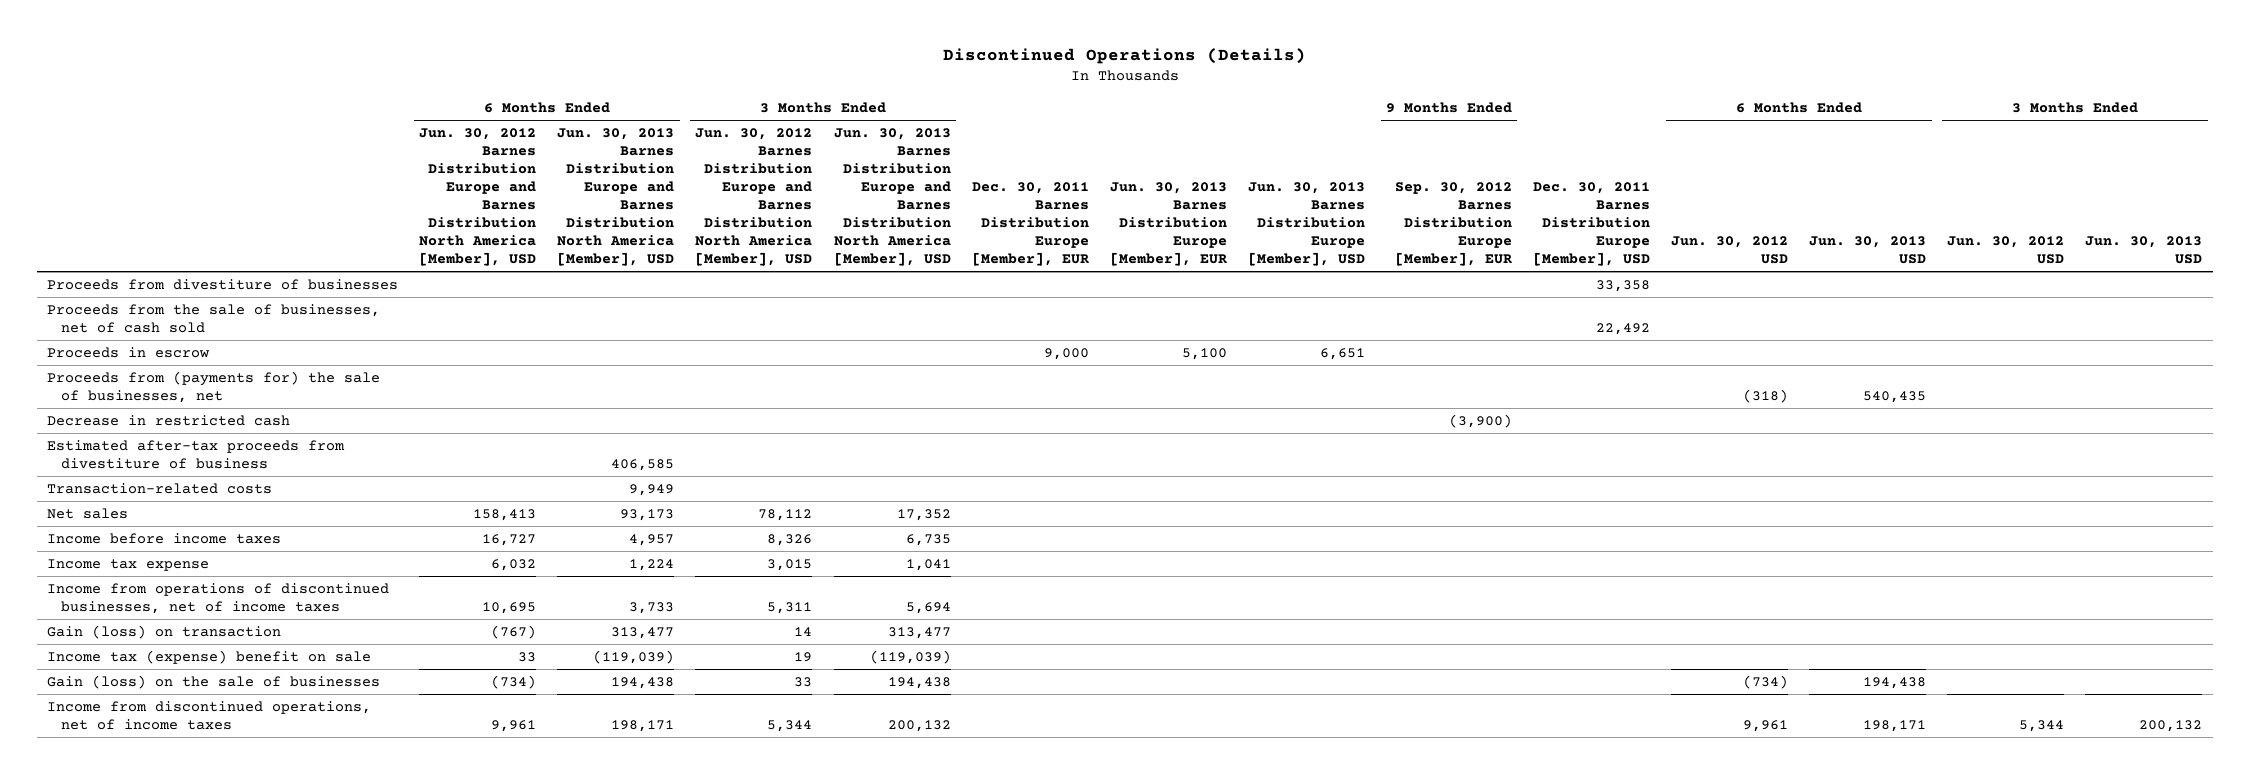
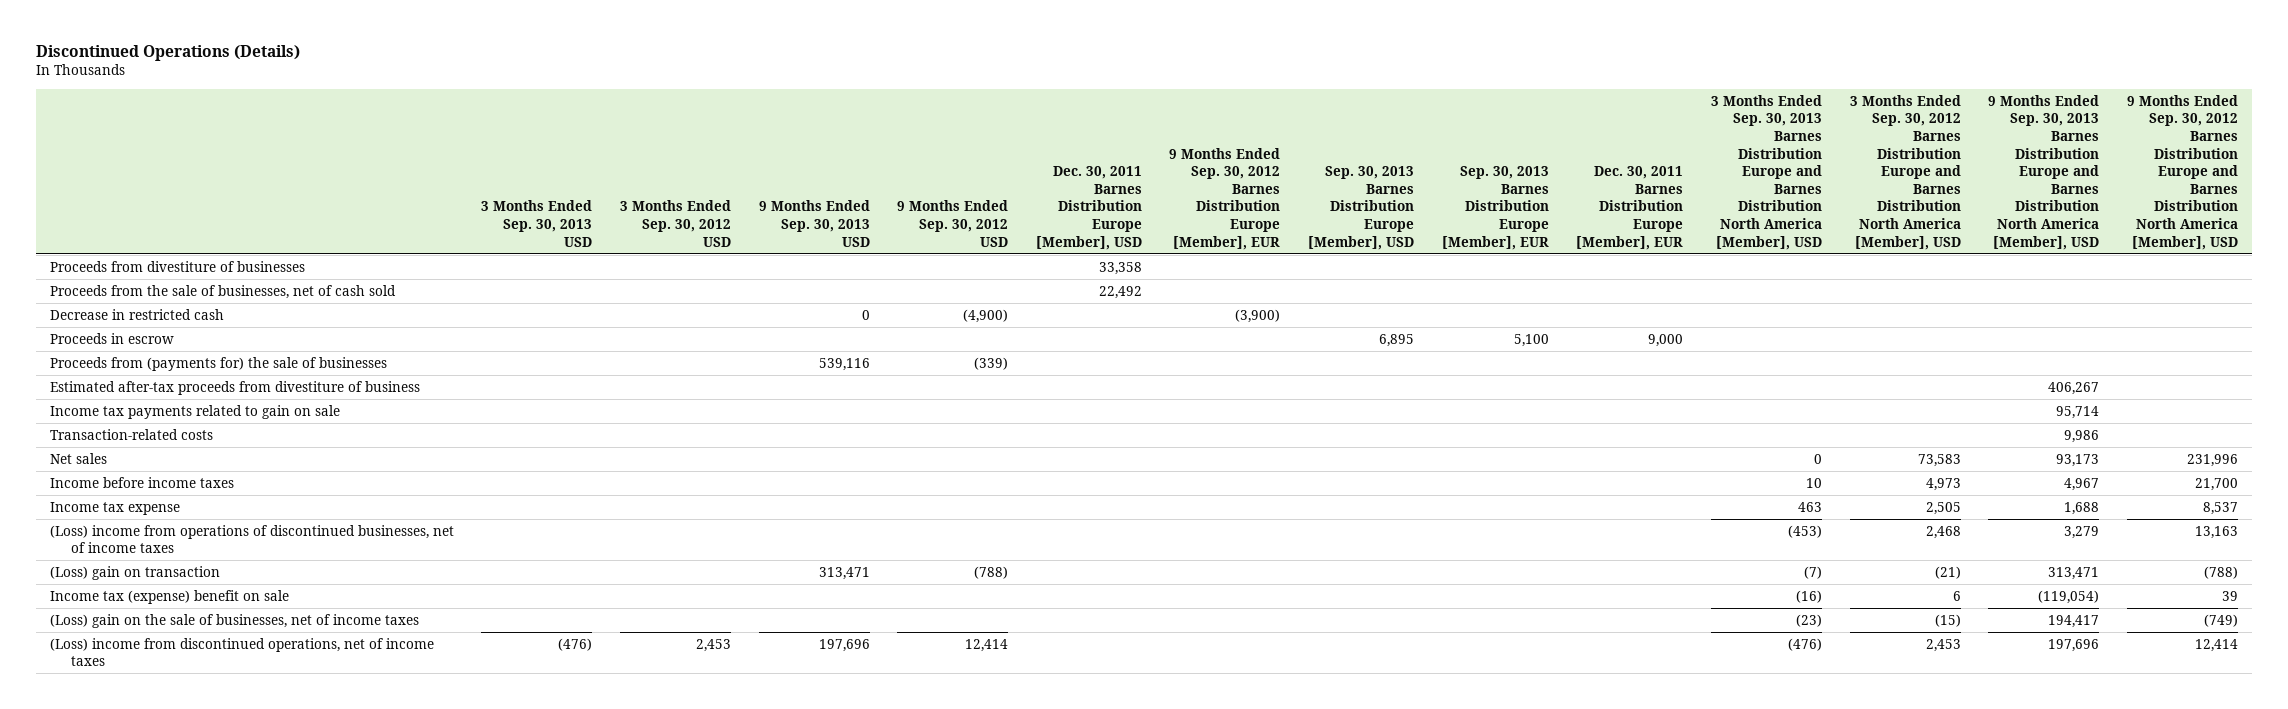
- | 6 Months Ended Jun. 30, 2012 Barnes Distribution Europe and Barnes Distribution North America [Member], USD | 6 Months Ended Jun. 30, 2013 Barnes Distribution Europe and Barnes Distribution North America [Member], USD | 3 Months Ended Jun. 30, 2012 Barnes Distribution Europe and Barnes Distribution North America [Member], USD | 3 Months Ended Jun. 30, 2013 Barnes Distribution Europe and Barnes Distribution North America [Member], USD | Dec. 30, 2011 Barnes Distribution Europe [Member], EUR | Jun. 30, 2013 Barnes Distribution Europe [Member], EUR | Jun. 30, 2013 Barnes Distribution Europe [Member], USD | 9 Months Ended Sep. 30, 2012 Barnes Distribution Europe [Member], EUR | Dec. 30, 2011 Barnes Distribution Europe [Member], USD | 6 Months Ended Jun. 30, 2012 USD | 6 Months Ended Jun. 30, 2013 USD | 3 Months Ended Jun. 30, 2012 USD | 3 Months Ended Jun. 30, 2013 USD
+ | 3 Months Ended Sep. 30, 2013 USD | 3 Months Ended Sep. 30, 2012 USD | 9 Months Ended Sep. 30, 2013 USD | 9 Months Ended Sep. 30, 2012 USD | Dec. 30, 2011 Barnes Distribution Europe [Member], USD | 9 Months Ended Sep. 30, 2012 Barnes Distribution Europe [Member], EUR | Sep. 30, 2013 Barnes Distribution Europe [Member], USD | Sep. 30, 2013 Barnes Distribution Europe [Member], EUR | Dec. 30, 2011 Barnes Distribution Europe [Member], EUR | 3 Months Ended Sep. 30, 2013 Barnes Distribution Europe and Barnes Distribution North America [Member], USD | 3 Months Ended Sep. 30, 2012 Barnes Distribution Europe and Barnes Distribution North America [Member], USD | 9 Months Ended Sep. 30, 2013 Barnes Distribution Europe and Barnes Distribution North America [Member], USD | 9 Months Ended Sep. 30, 2012 Barnes Distribution Europe and Barnes Distribution North America [Member], USD
- Proceeds from (payments for) the sale of businesses, net | | | | | | | | | | (318) | 540,435 | |
moved down: Proceeds in escrow | | | | | | | 6,895 | 5,100 | 9,000 | | | |
+ Proceeds from (payments for) the sale of businesses | | | 539,116 | (339) | | | | | | | | |
+ Income tax payments related to gain on sale | | | | | | | | | | | | 95,714 |
- Income from operations of discontinued businesses, net of income taxes | 10,695 | 3,733 | 5,311 | 5,694 | | | | | | | | |
- Gain (loss) on transaction | (767) | 313,477 | 14 | 313,477 | | | | | | | | |
+ (Loss) income from operations of discontinued businesses, net of income taxes | | | | | | | | | | (453) | 2,468 | 3,279 | 13,163
+ (Loss) gain on transaction | | | 313,471 | (788) | | | | | | (7) | (21) | 313,471 | (788)
- Gain (loss) on the sale of businesses | (734) | 194,438 | 33 | 194,438 | | | | | | (734) | 194,438 | |
- Income from discontinued operations, net of income taxes | 9,961 | 198,171 | 5,344 | 200,132 | | | | | | 9,961 | 198,171 | 5,344 | 200,132
+ (Loss) gain on the sale of businesses, net of income taxes | | | | | | | | | | (23) | (15) | 194,417 | (749)
+ (Loss) income from discontinued operations, net of income taxes | (476) | 2,453 | 197,696 | 12,414 | | | | | | (476) | 2,453 | 197,696 | 12,414

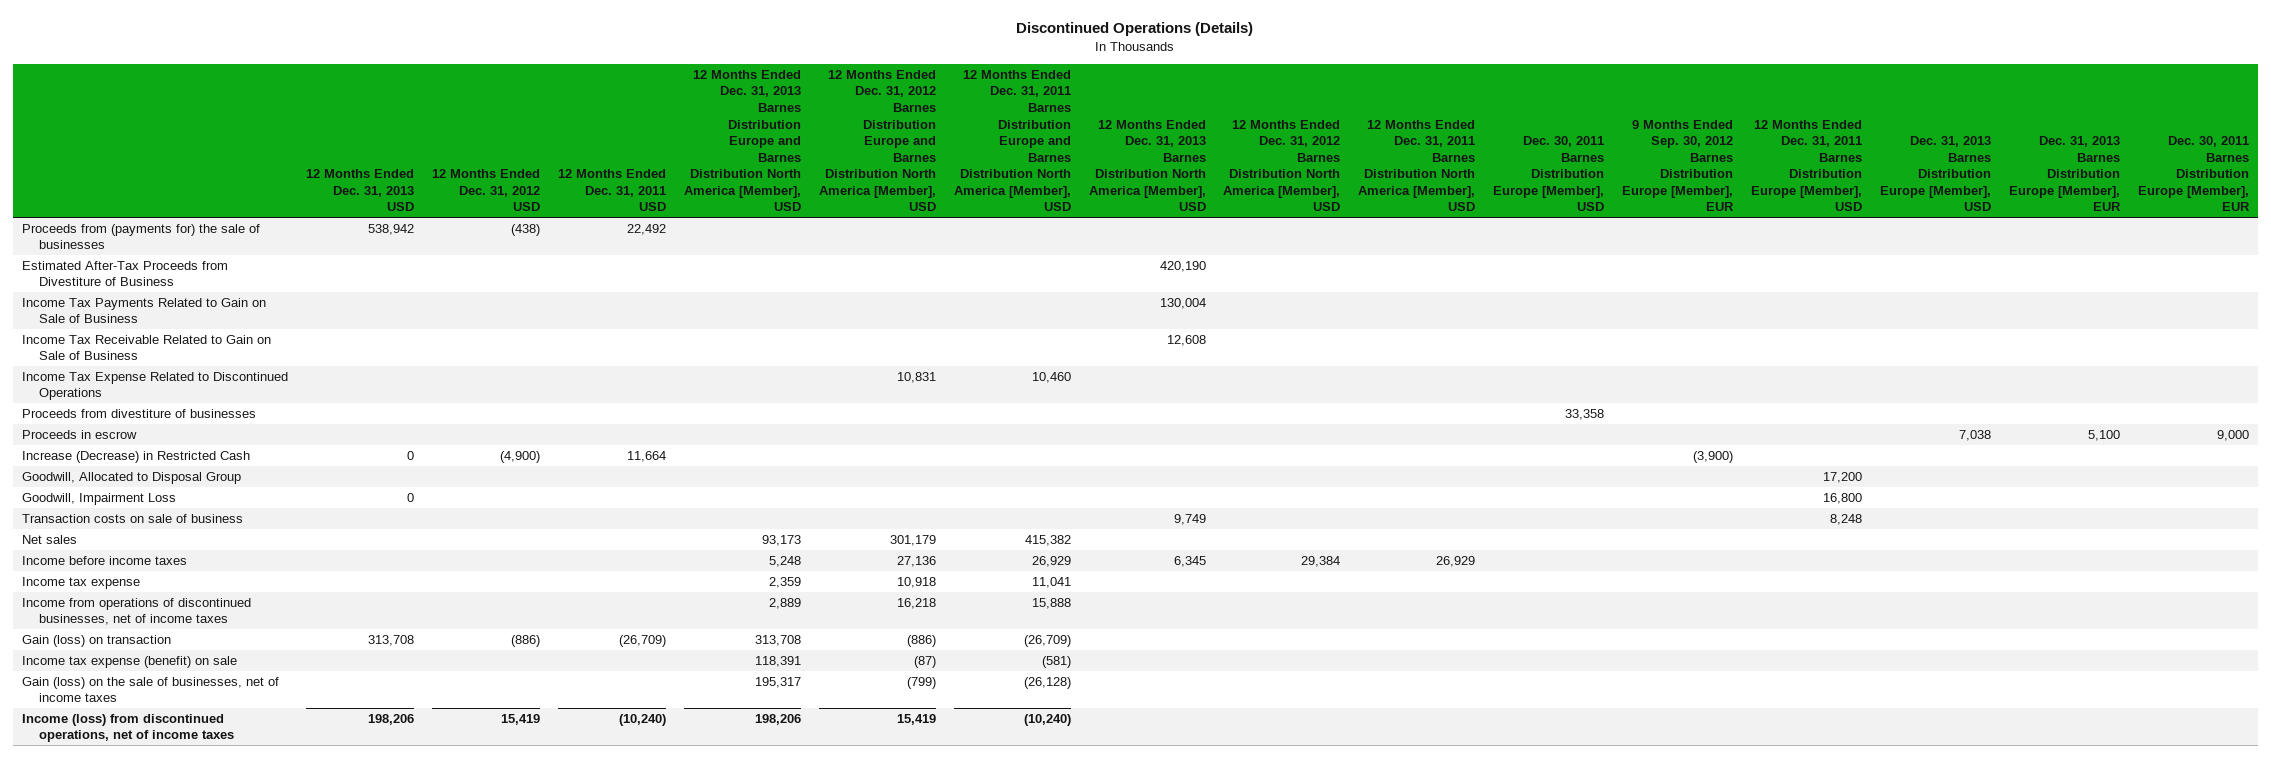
- | 3 Months Ended Sep. 30, 2013 USD | 3 Months Ended Sep. 30, 2012 USD | 9 Months Ended Sep. 30, 2013 USD | 9 Months Ended Sep. 30, 2012 USD | Dec. 30, 2011 Barnes Distribution Europe [Member], USD | 9 Months Ended Sep. 30, 2012 Barnes Distribution Europe [Member], EUR | Sep. 30, 2013 Barnes Distribution Europe [Member], USD | Sep. 30, 2013 Barnes Distribution Europe [Member], EUR | Dec. 30, 2011 Barnes Distribution Europe [Member], EUR | 3 Months Ended Sep. 30, 2013 Barnes Distribution Europe and Barnes Distribution North America [Member], USD | 3 Months Ended Sep. 30, 2012 Barnes Distribution Europe and Barnes Distribution North America [Member], USD | 9 Months Ended Sep. 30, 2013 Barnes Distribution Europe and Barnes Distribution North America [Member], USD | 9 Months Ended Sep. 30, 2012 Barnes Distribution Europe and Barnes Distribution North America [Member], USD
+ | 12 Months Ended Dec. 31, 2013 USD | 12 Months Ended Dec. 31, 2012 USD | 12 Months Ended Dec. 31, 2011 USD | 12 Months Ended Dec. 31, 2013 Barnes Distribution Europe and Barnes Distribution North America [Member], USD | 12 Months Ended Dec. 31, 2012 Barnes Distribution Europe and Barnes Distribution North America [Member], USD | 12 Months Ended Dec. 31, 2011 Barnes Distribution Europe and Barnes Distribution North America [Member], USD | 12 Months Ended Dec. 31, 2013 Barnes Distribution North America [Member], USD | 12 Months Ended Dec. 31, 2012 Barnes Distribution North America [Member], USD | 12 Months Ended Dec. 31, 2011 Barnes Distribution North America [Member], USD | Dec. 30, 2011 Barnes Distribution Europe [Member], USD | 9 Months Ended Sep. 30, 2012 Barnes Distribution Europe [Member], EUR | 12 Months Ended Dec. 31, 2011 Barnes Distribution Europe [Member], USD | Dec. 31, 2013 Barnes Distribution Europe [Member], USD | Dec. 31, 2013 Barnes Distribution Europe [Member], EUR | Dec. 30, 2011 Barnes Distribution Europe [Member], EUR
moved up: Proceeds from (payments for) the sale of businesses | 538,942 | (438) | 22,492 | | | | | | | | | | | |
+ Estimated After-Tax Proceeds from Divestiture of Business | | | | | | | 420,190 | | | | | | | |
+ Income Tax Payments Related to Gain on Sale of Business | | | | | | | 130,004 | | | | | | | |
+ Income Tax Receivable Related to Gain on Sale of Business | | | | | | | 12,608 | | | | | | | |
+ Income Tax Expense Related to Discontinued Operations | | | | | 10,831 | 10,460 | | | | | | | | |
- Proceeds from the sale of businesses, net of cash sold | | | | | 22,492 | | | | | | | |
- Decrease in restricted cash | | | 0 | (4,900) | | (3,900) | | | | | | |
- Estimated after-tax proceeds from divestiture of business | | | | | | | | | | | | 406,267 |
- Income tax payments related to gain on sale | | | | | | | | | | | | 95,714 |
- Transaction-related costs | | | | | | | | | | | | 9,986 |
+ Increase (Decrease) in Restricted Cash | 0 | (4,900) | 11,664 | | | | | | | | (3,900) | | | |
+ Goodwill, Allocated to Disposal Group | | | | | | | | | | | | 17,200 | | |
+ Goodwill, Impairment Loss | 0 | | | | | | | | | | | 16,800 | | |
+ Transaction costs on sale of business | | | | | | | 9,749 | | | | | 8,248 | | |
- (Loss) income from operations of discontinued businesses, net of income taxes | | | | | | | | | | (453) | 2,468 | 3,279 | 13,163
- (Loss) gain on transaction | | | 313,471 | (788) | | | | | | (7) | (21) | 313,471 | (788)
- Income tax (expense) benefit on sale | | | | | | | | | | (16) | 6 | (119,054) | 39
- (Loss) gain on the sale of businesses, net of income taxes | | | | | | | | | | (23) | (15) | 194,417 | (749)
- (Loss) income from discontinued operations, net of income taxes | (476) | 2,453 | 197,696 | 12,414 | | | | | | (476) | 2,453 | 197,696 | 12,414
+ Income from operations of discontinued businesses, net of income taxes | | | | 2,889 | 16,218 | 15,888 | | | | | | | | |
+ Gain (loss) on transaction | 313,708 | (886) | (26,709) | 313,708 | (886) | (26,709) | | | | | | | | |
+ Income tax expense (benefit) on sale | | | | 118,391 | (87) | (581) | | | | | | | | |
+ Gain (loss) on the sale of businesses, net of income taxes | | | | 195,317 | (799) | (26,128) | | | | | | | | |
+ Income (loss) from discontinued operations, net of income taxes | 198,206 | 15,419 | (10,240) | 198,206 | 15,419 | (10,240) | | | | | | | | |

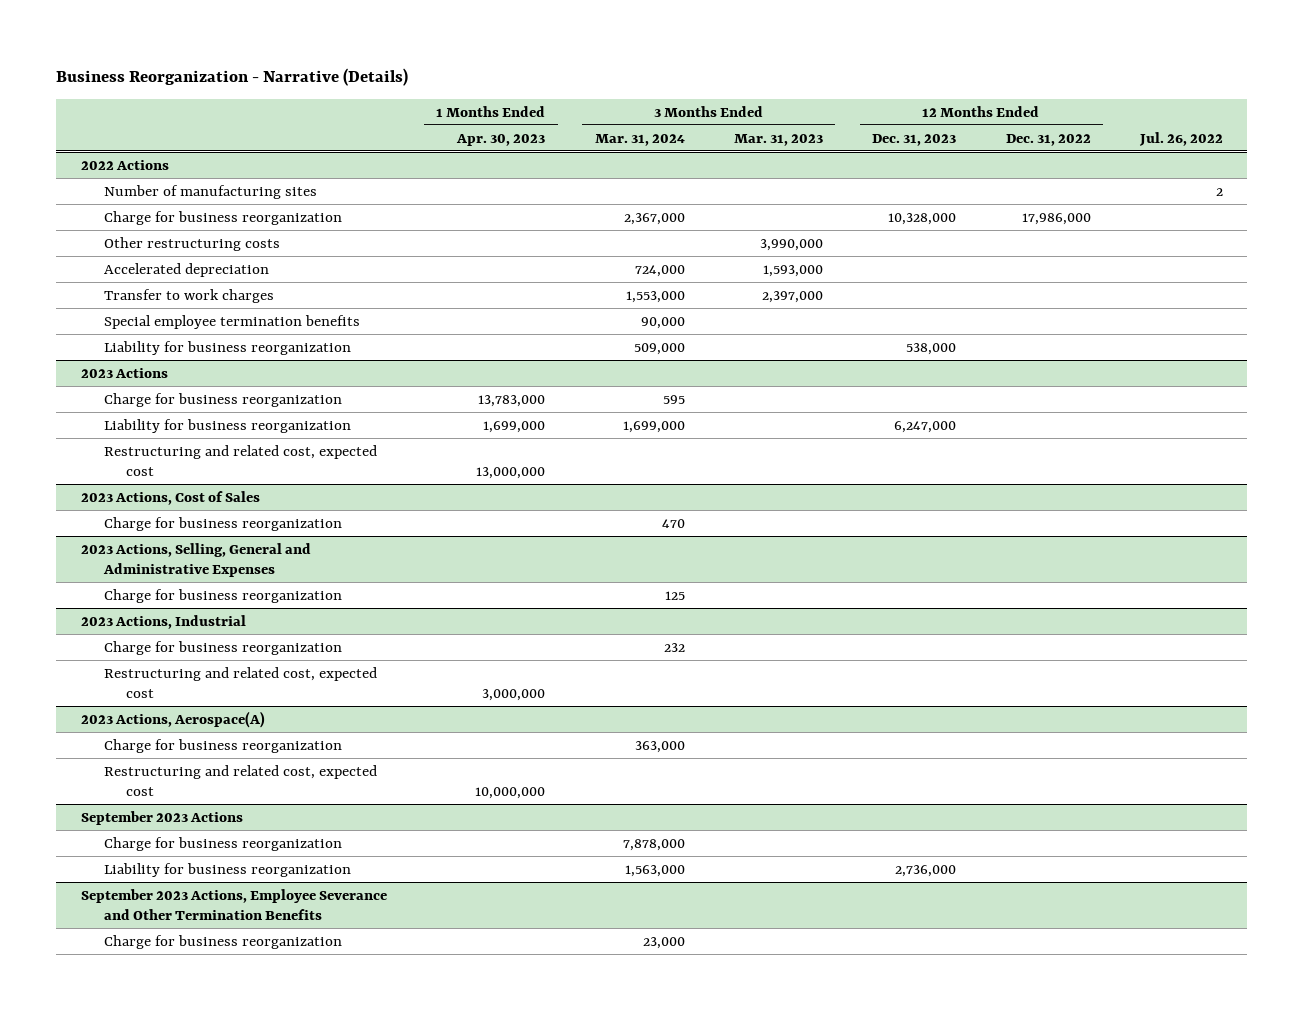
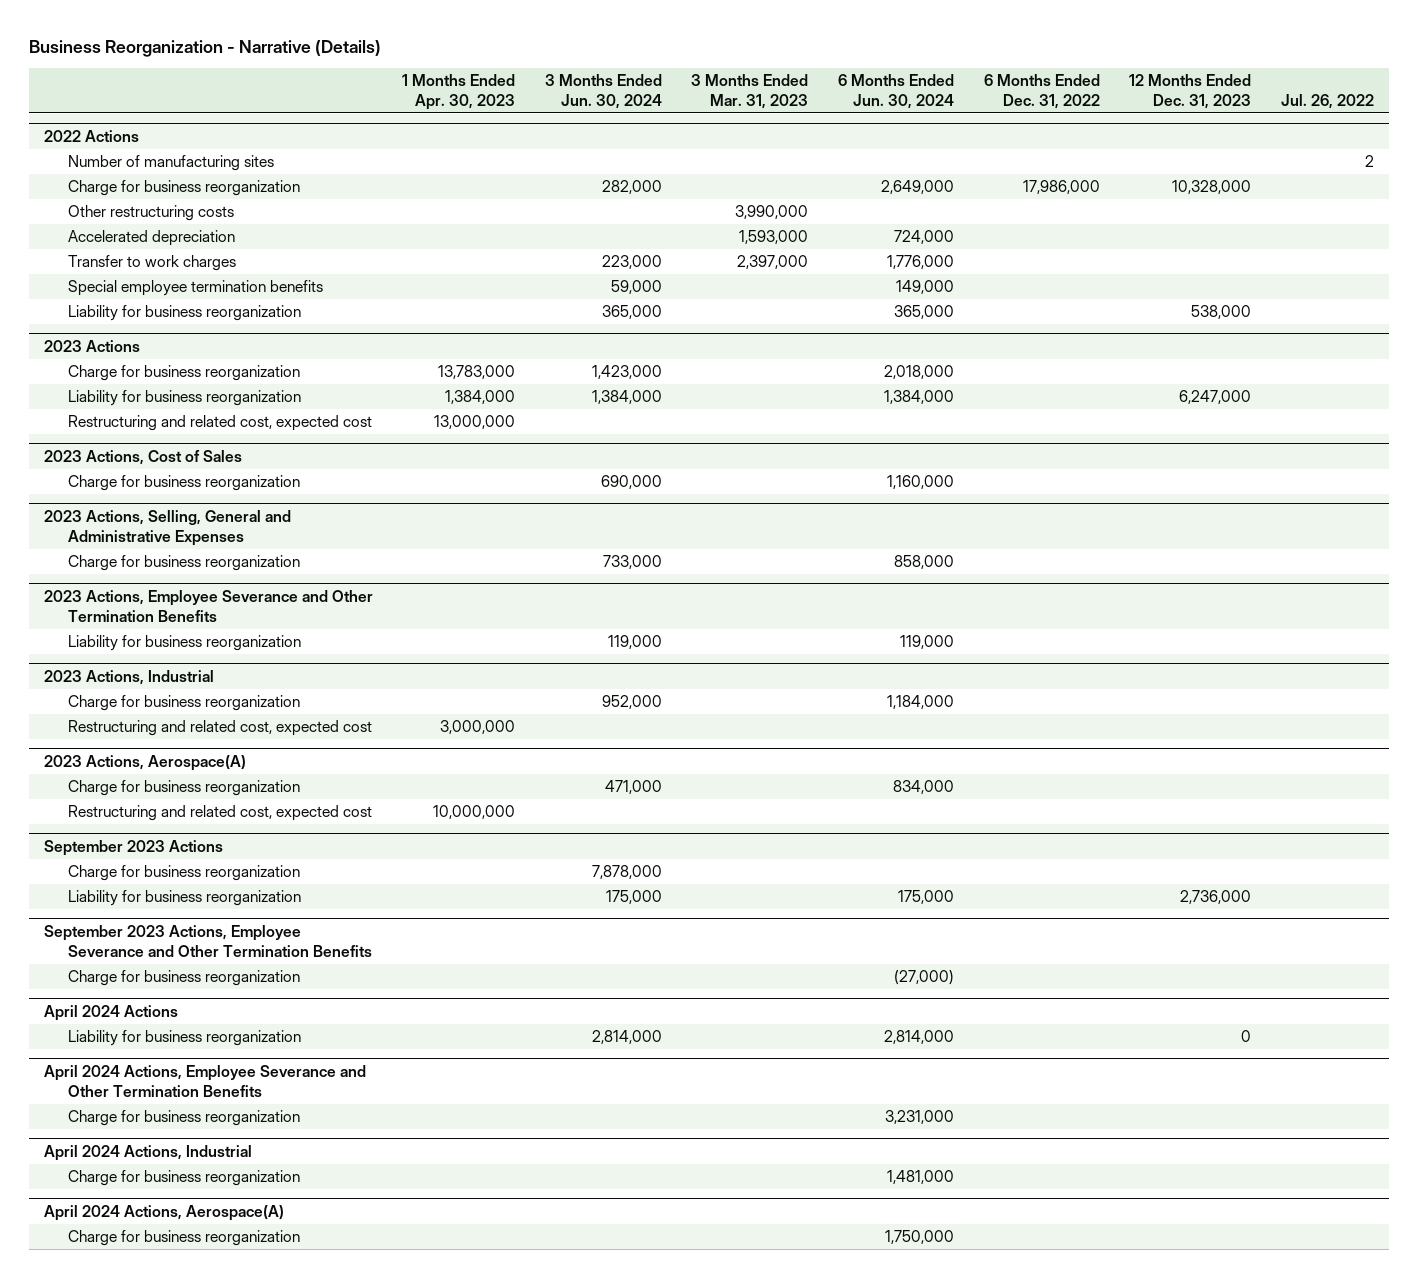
- | 1 Months Ended Apr. 30, 2023 | 3 Months Ended Mar. 31, 2024 | 3 Months Ended Mar. 31, 2023 | 12 Months Ended Dec. 31, 2023 | 12 Months Ended Dec. 31, 2022 | Jul. 26, 2022
+ | 1 Months Ended Apr. 30, 2023 | 3 Months Ended Jun. 30, 2024 | 3 Months Ended Mar. 31, 2023 | 6 Months Ended Jun. 30, 2024 | 6 Months Ended Dec. 31, 2022 | 12 Months Ended Dec. 31, 2023 | Jul. 26, 2022
@ 2023 Actions
- Liability for business reorganization | 1,699,000 | 1,699,000 | | 6,247,000 | |
+ Liability for business reorganization | 1,384,000 | 1,384,000 | | 1,384,000 | | 6,247,000 |
+ 2023 Actions, Employee Severance and Other Termination Benefits
+ Liability for business reorganization | | 119,000 | | 119,000 | | |
+ April 2024 Actions
+ Liability for business reorganization | | 2,814,000 | | 2,814,000 | | 0 |
+ April 2024 Actions, Employee Severance and Other Termination Benefits
+ Charge for business reorganization | | | | 3,231,000 | | |
+ April 2024 Actions, Industrial
+ Charge for business reorganization | | | | 1,481,000 | | |
+ April 2024 Actions, Aerospace(A)
+ Charge for business reorganization | | | | 1,750,000 | | |

